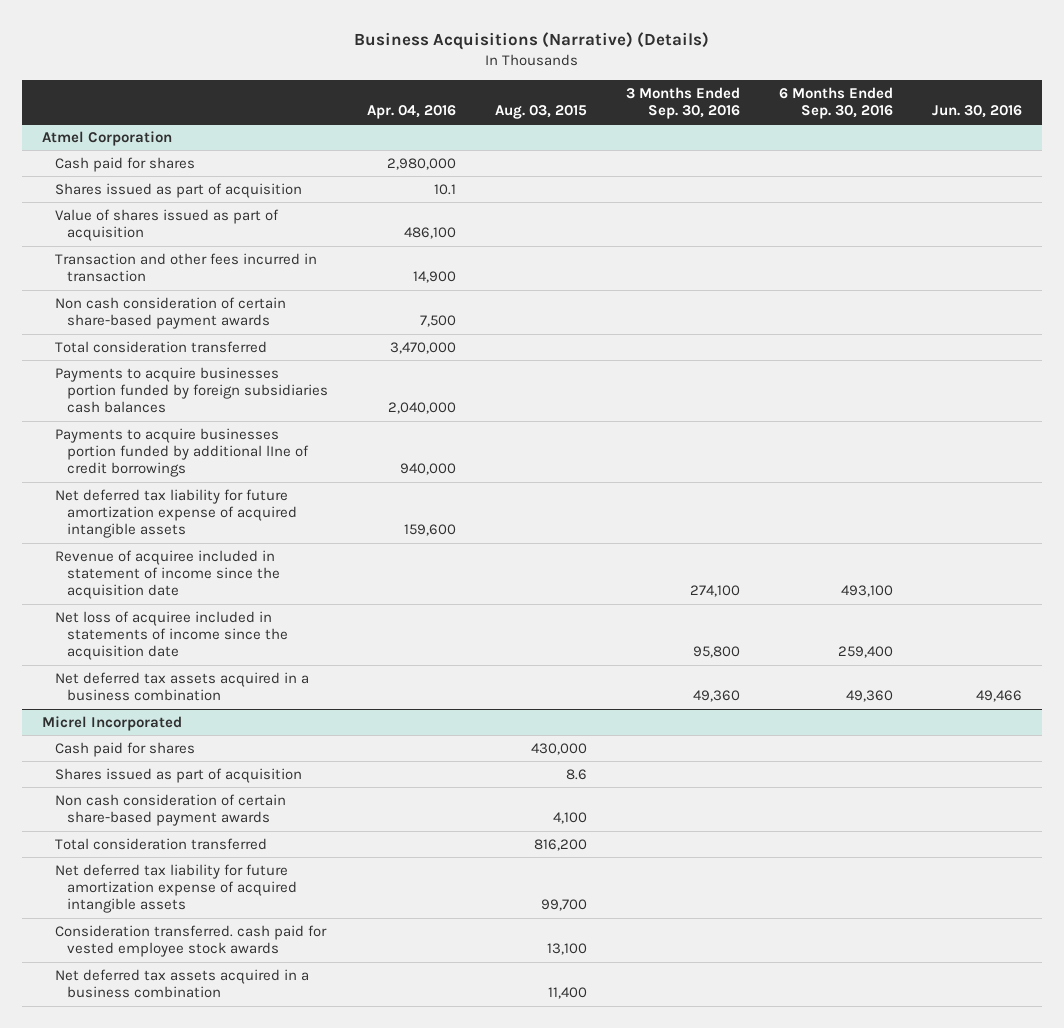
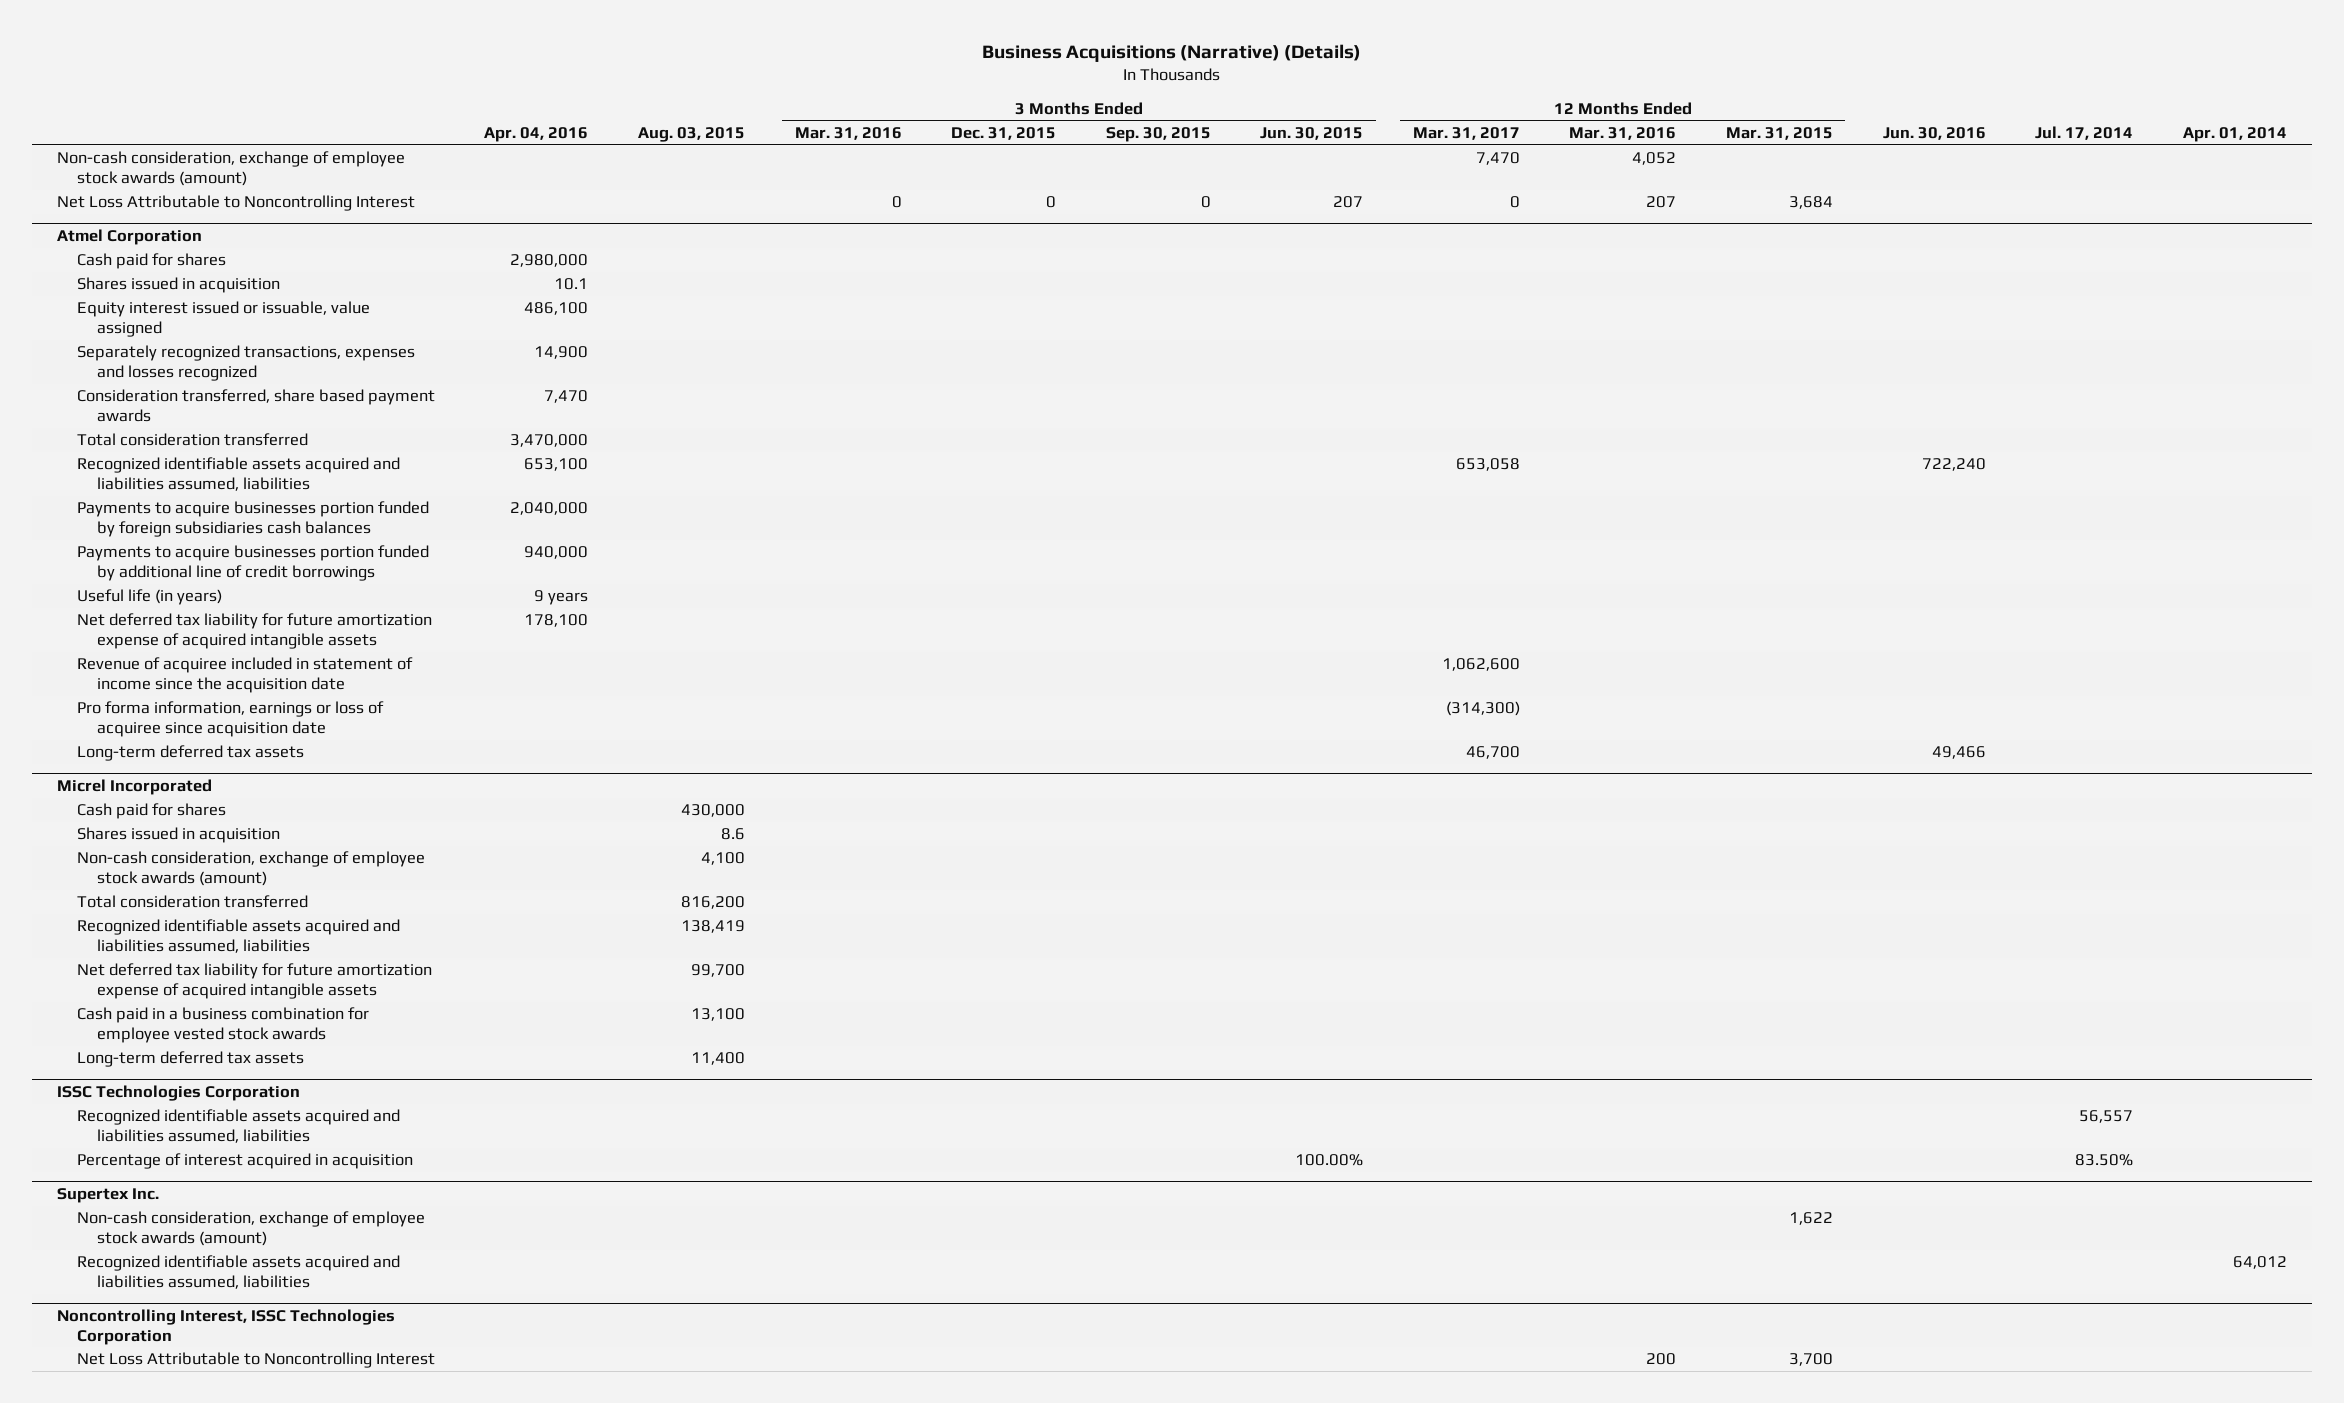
- | Apr. 04, 2016 | Aug. 03, 2015 | 3 Months Ended Sep. 30, 2016 | 6 Months Ended Sep. 30, 2016 | Jun. 30, 2016
+ | Apr. 04, 2016 | Aug. 03, 2015 | 3 Months Ended Mar. 31, 2016 | 3 Months Ended Dec. 31, 2015 | 3 Months Ended Sep. 30, 2015 | 3 Months Ended Jun. 30, 2015 | 12 Months Ended Mar. 31, 2017 | 12 Months Ended Mar. 31, 2016 | 12 Months Ended Mar. 31, 2015 | Jun. 30, 2016 | Jul. 17, 2014 | Apr. 01, 2014
+ Non-cash consideration, exchange of employee stock awards (amount) | | | | | | | 7,470 | 4,052 | | | |
+ Net Loss Attributable to Noncontrolling Interest | | | 0 | 0 | 0 | 207 | 0 | 207 | 3,684 | | |
@ Atmel Corporation
- Shares issued as part of acquisition | 10.1 | | | |
- Value of shares issued as part of acquisition | 486,100 | | | |
- Transaction and other fees incurred in transaction | 14,900 | | | |
- Non cash consideration of certain share-based payment awards | 7,500 | | | |
+ Shares issued in acquisition | 10.1 | | | | | | | | | | |
+ Equity interest issued or issuable, value assigned | 486,100 | | | | | | | | | | |
+ Separately recognized transactions, expenses and losses recognized | 14,900 | | | | | | | | | | |
+ Consideration transferred, share based payment awards | 7,470 | | | | | | | | | | |
+ Recognized identifiable assets acquired and liabilities assumed, liabilities | 653,100 | | | | | | 653,058 | | | 722,240 | |
- Payments to acquire businesses portion funded by additional lIne of credit borrowings | 940,000 | | | |
- Net deferred tax liability for future amortization expense of acquired intangible assets | 159,600 | | | |
+ Payments to acquire businesses portion funded by additional line of credit borrowings | 940,000 | | | | | | | | | | |
+ Useful life (in years) | 9 years | | | | | | | | | | |
+ Net deferred tax liability for future amortization expense of acquired intangible assets | 178,100 | | | | | | | | | | |
- Net loss of acquiree included in statements of income since the acquisition date | | | 95,800 | 259,400 |
- Net deferred tax assets acquired in a business combination | | | 49,360 | 49,360 | 49,466
+ Pro forma information, earnings or loss of acquiree since acquisition date | | | | | | | (314,300) | | | | |
+ Long-term deferred tax assets | | | | | | | 46,700 | | | 49,466 | |
@ Micrel Incorporated
- Shares issued as part of acquisition | | 8.6 | | |
- Non cash consideration of certain share-based payment awards | | 4,100 | | |
+ Shares issued in acquisition | | 8.6 | | | | | | | | | |
+ Non-cash consideration, exchange of employee stock awards (amount) | | 4,100 | | | | | | | | | |
+ Recognized identifiable assets acquired and liabilities assumed, liabilities | | 138,419 | | | | | | | | | |
- Consideration transferred. cash paid for vested employee stock awards | | 13,100 | | |
- Net deferred tax assets acquired in a business combination | | 11,400 | | |
+ Cash paid in a business combination for employee vested stock awards | | 13,100 | | | | | | | | | |
+ Long-term deferred tax assets | | 11,400 | | | | | | | | | |
+ ISSC Technologies Corporation
+ Recognized identifiable assets acquired and liabilities assumed, liabilities | | | | | | | | | | | 56,557 |
+ Percentage of interest acquired in acquisition | | | | | | 100.00% | | | | | 83.50% |
+ Supertex Inc.
+ Non-cash consideration, exchange of employee stock awards (amount) | | | | | | | | | 1,622 | | |
+ Recognized identifiable assets acquired and liabilities assumed, liabilities | | | | | | | | | | | | 64,012
+ Noncontrolling Interest, ISSC Technologies Corporation
+ Net Loss Attributable to Noncontrolling Interest | | | | | | | | 200 | 3,700 | | |

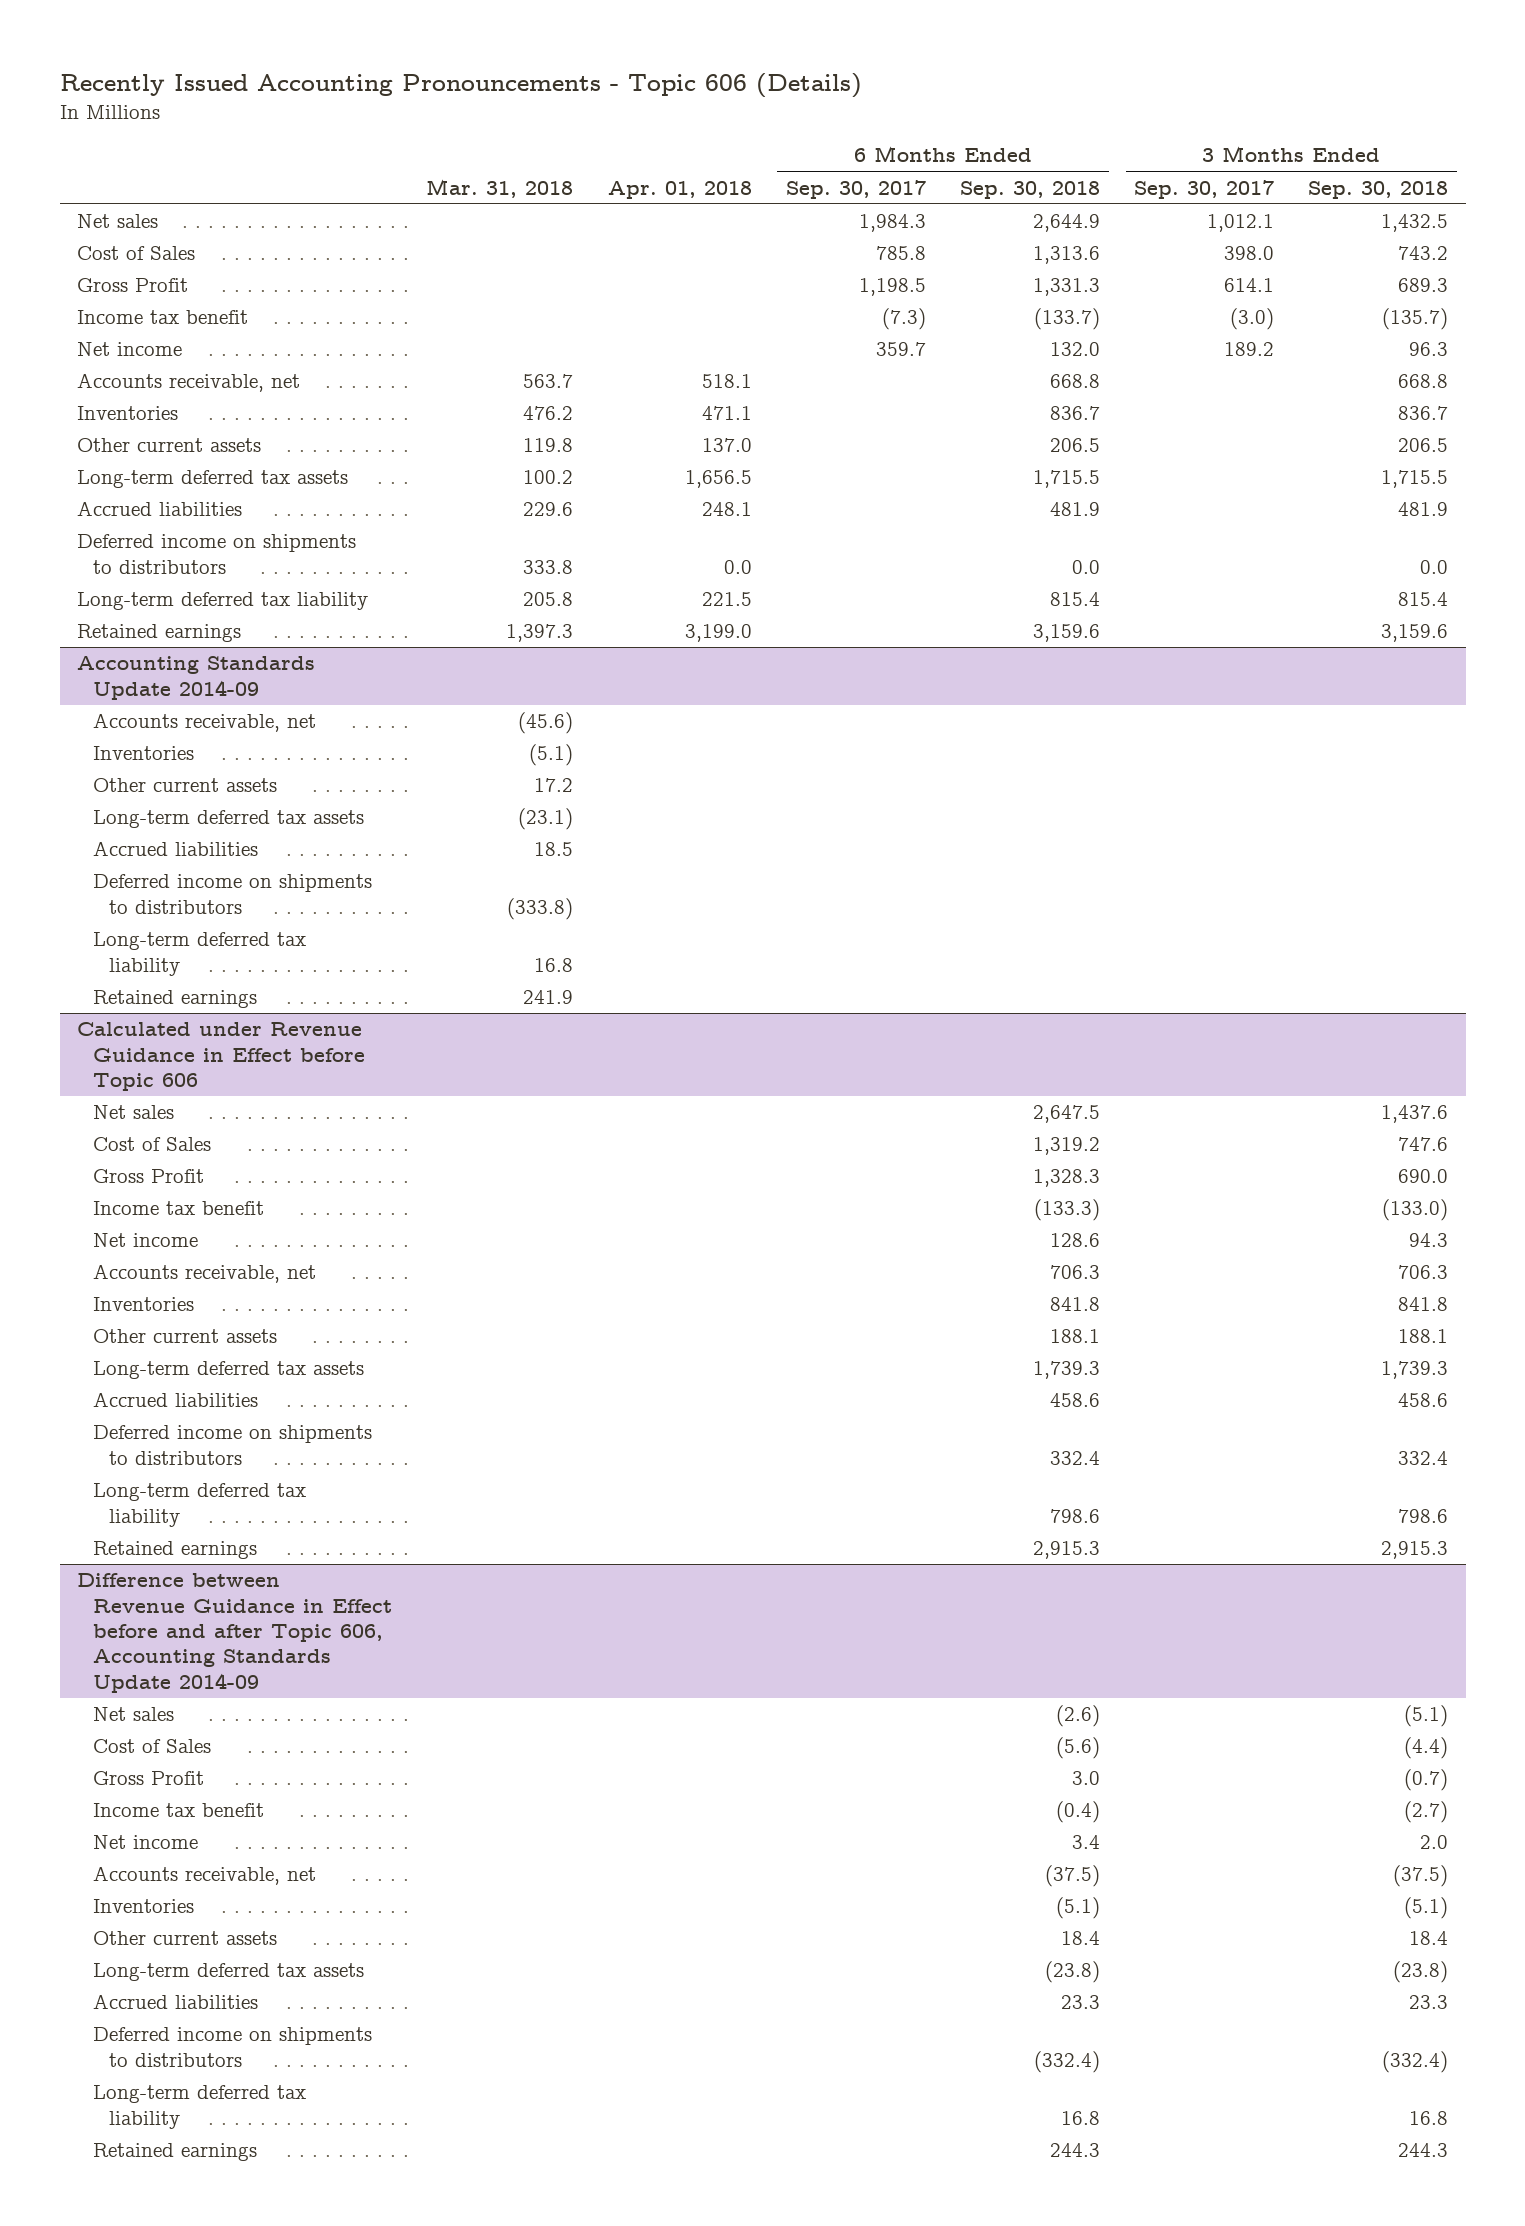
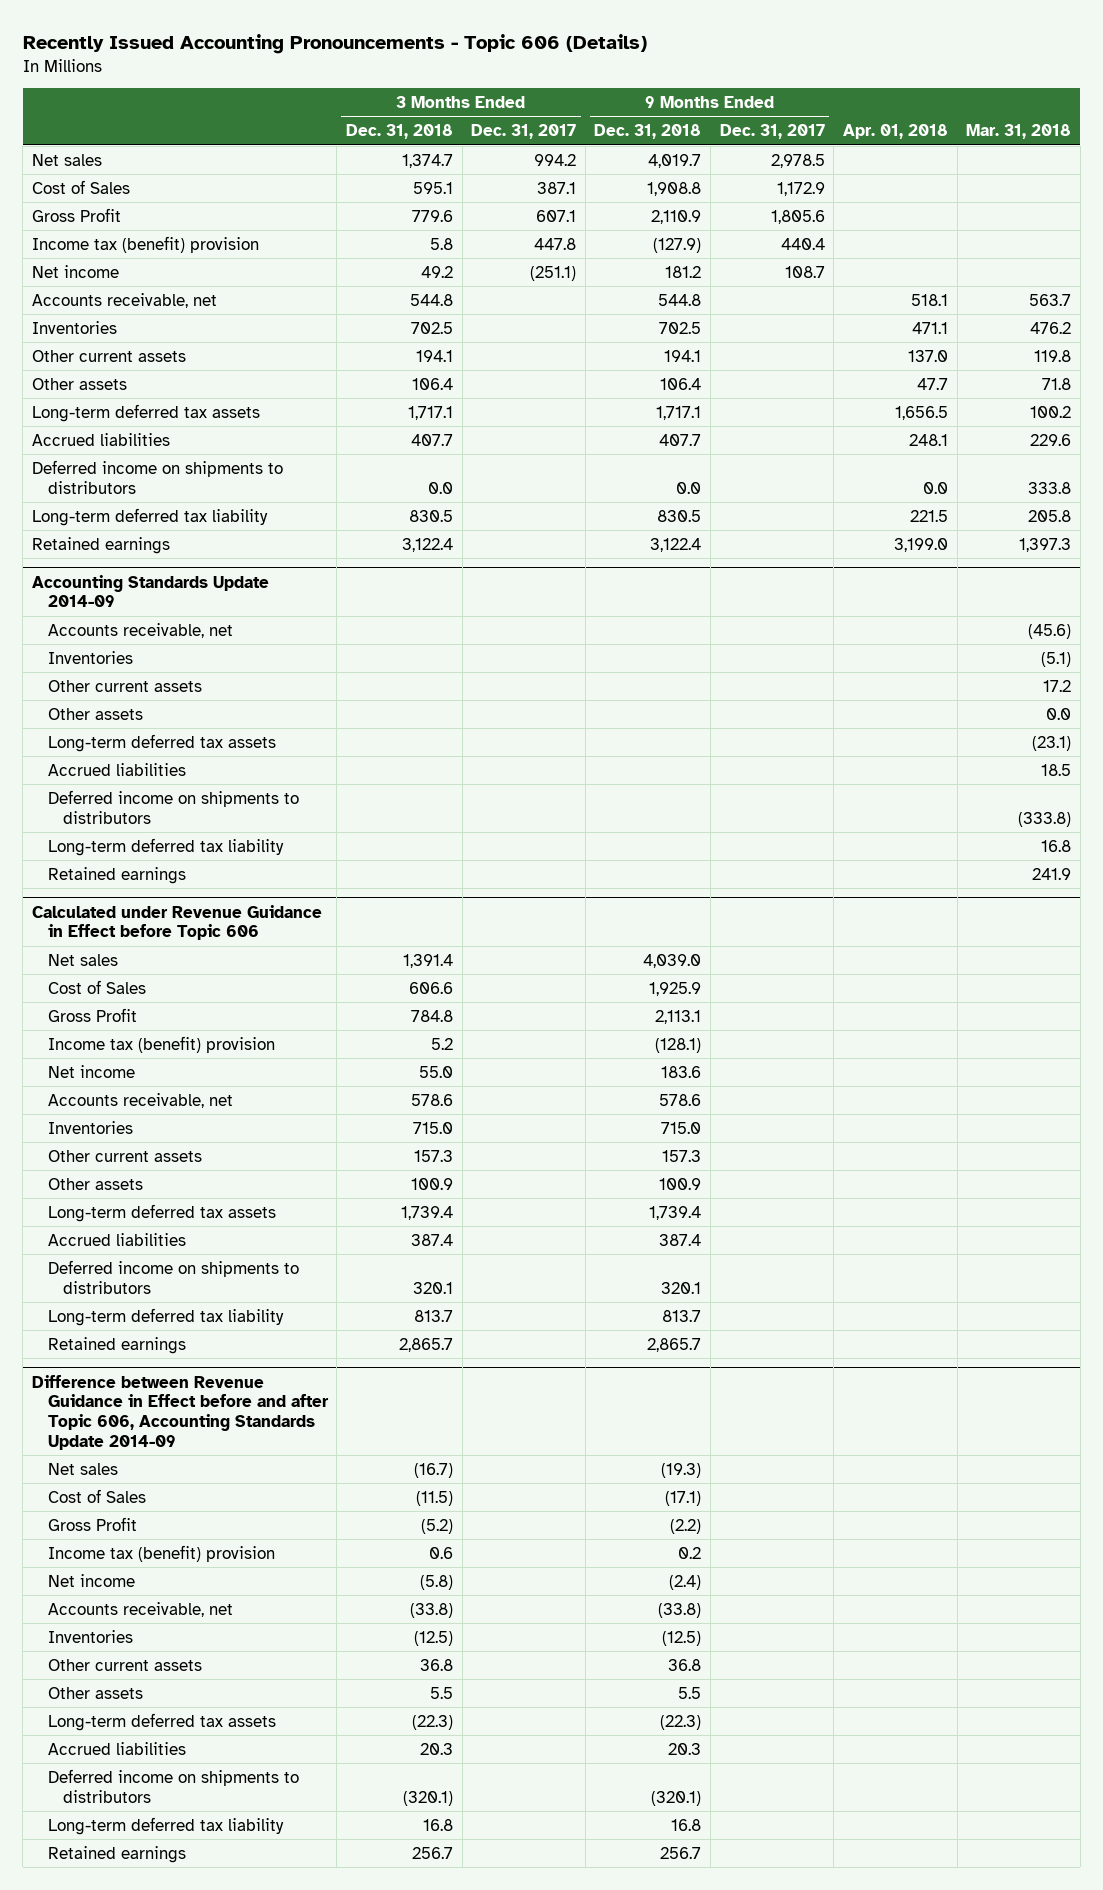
- | Mar. 31, 2018 | Apr. 01, 2018 | 6 Months Ended Sep. 30, 2017 | 6 Months Ended Sep. 30, 2018 | 3 Months Ended Sep. 30, 2017 | 3 Months Ended Sep. 30, 2018
+ | 3 Months Ended Dec. 31, 2018 | 3 Months Ended Dec. 31, 2017 | 9 Months Ended Dec. 31, 2018 | 9 Months Ended Dec. 31, 2017 | Apr. 01, 2018 | Mar. 31, 2018
- Income tax benefit | | | (7.3) | (133.7) | (3.0) | (135.7)
+ Income tax (benefit) provision | 5.8 | 447.8 | (127.9) | 440.4 | |
+ Other assets | 106.4 | | 106.4 | | 47.7 | 71.8
@ Accounting Standards Update 2014-09
+ Other assets | | | | | | 0.0
@ Calculated under Revenue Guidance in Effect before Topic 606
- Income tax benefit | | | | (133.3) | | (133.0)
+ Income tax (benefit) provision | 5.2 | | (128.1) | | |
+ Other assets | 100.9 | | 100.9 | | |
@ Difference between Revenue Guidance in Effect before and after Topic 606, Accounting Standards Update 2014-09
- Income tax benefit | | | | (0.4) | | (2.7)
+ Income tax (benefit) provision | 0.6 | | 0.2 | | |
+ Other assets | 5.5 | | 5.5 | | |

